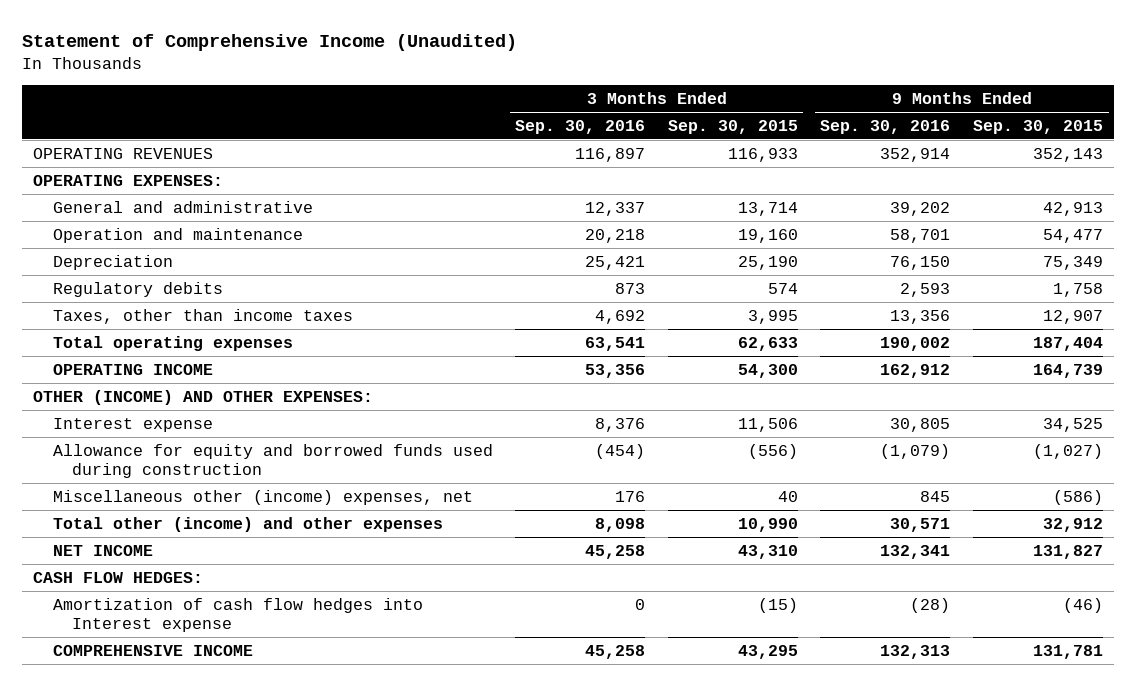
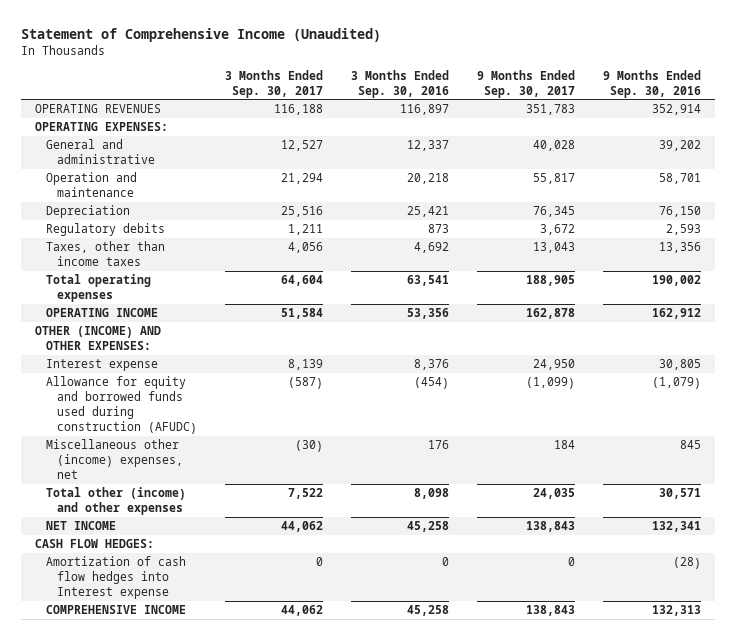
- | 3 Months Ended Sep. 30, 2016 | 3 Months Ended Sep. 30, 2015 | 9 Months Ended Sep. 30, 2016 | 9 Months Ended Sep. 30, 2015
+ | 3 Months Ended Sep. 30, 2017 | 3 Months Ended Sep. 30, 2016 | 9 Months Ended Sep. 30, 2017 | 9 Months Ended Sep. 30, 2016
- Allowance for equity and borrowed funds used during construction | (454) | (556) | (1,079) | (1,027)
+ Allowance for equity and borrowed funds used during construction (AFUDC) | (587) | (454) | (1,099) | (1,079)

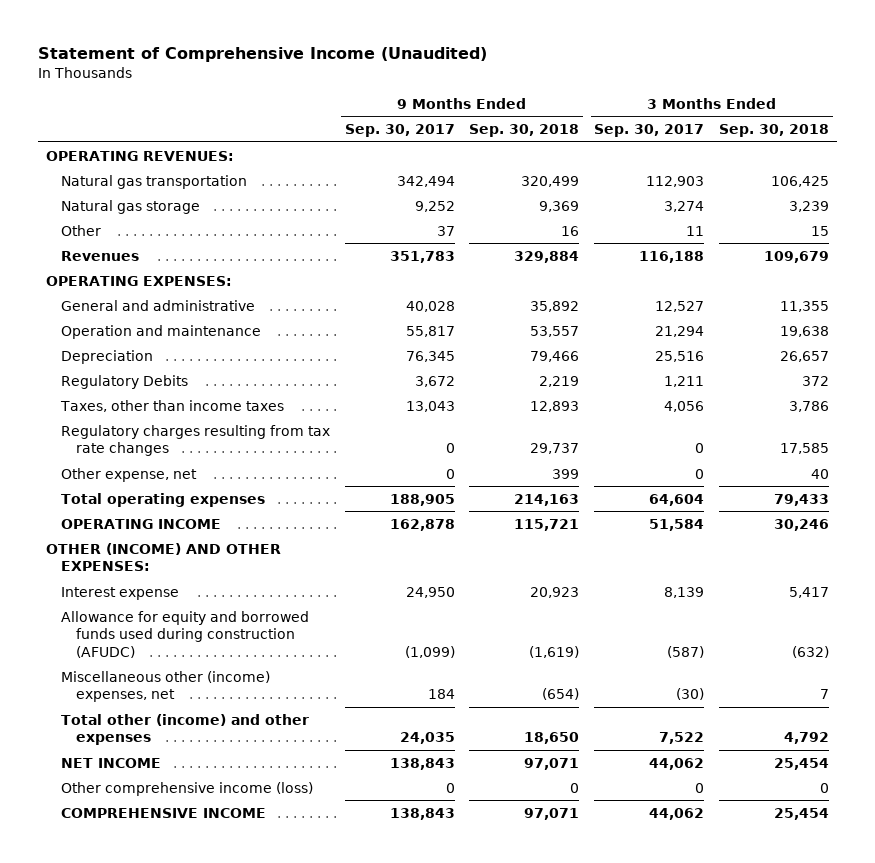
- | 3 Months Ended Sep. 30, 2017 | 3 Months Ended Sep. 30, 2016 | 9 Months Ended Sep. 30, 2017 | 9 Months Ended Sep. 30, 2016
+ | 9 Months Ended Sep. 30, 2017 | 9 Months Ended Sep. 30, 2018 | 3 Months Ended Sep. 30, 2017 | 3 Months Ended Sep. 30, 2018
- OPERATING REVENUES | 116,188 | 116,897 | 351,783 | 352,914
+ OPERATING REVENUES:
+ Natural gas transportation | 342,494 | 320,499 | 112,903 | 106,425
+ Natural gas storage | 9,252 | 9,369 | 3,274 | 3,239
+ Other | 37 | 16 | 11 | 15
+ Revenues | 351,783 | 329,884 | 116,188 | 109,679
- Regulatory debits | 1,211 | 873 | 3,672 | 2,593
+ Regulatory Debits | 3,672 | 2,219 | 1,211 | 372
+ Regulatory charges resulting from tax rate changes | 0 | 29,737 | 0 | 17,585
+ Other expense, net | 0 | 399 | 0 | 40
- CASH FLOW HEDGES:
- Amortization of cash flow hedges into Interest expense | 0 | 0 | 0 | (28)
+ Other comprehensive income (loss) | 0 | 0 | 0 | 0

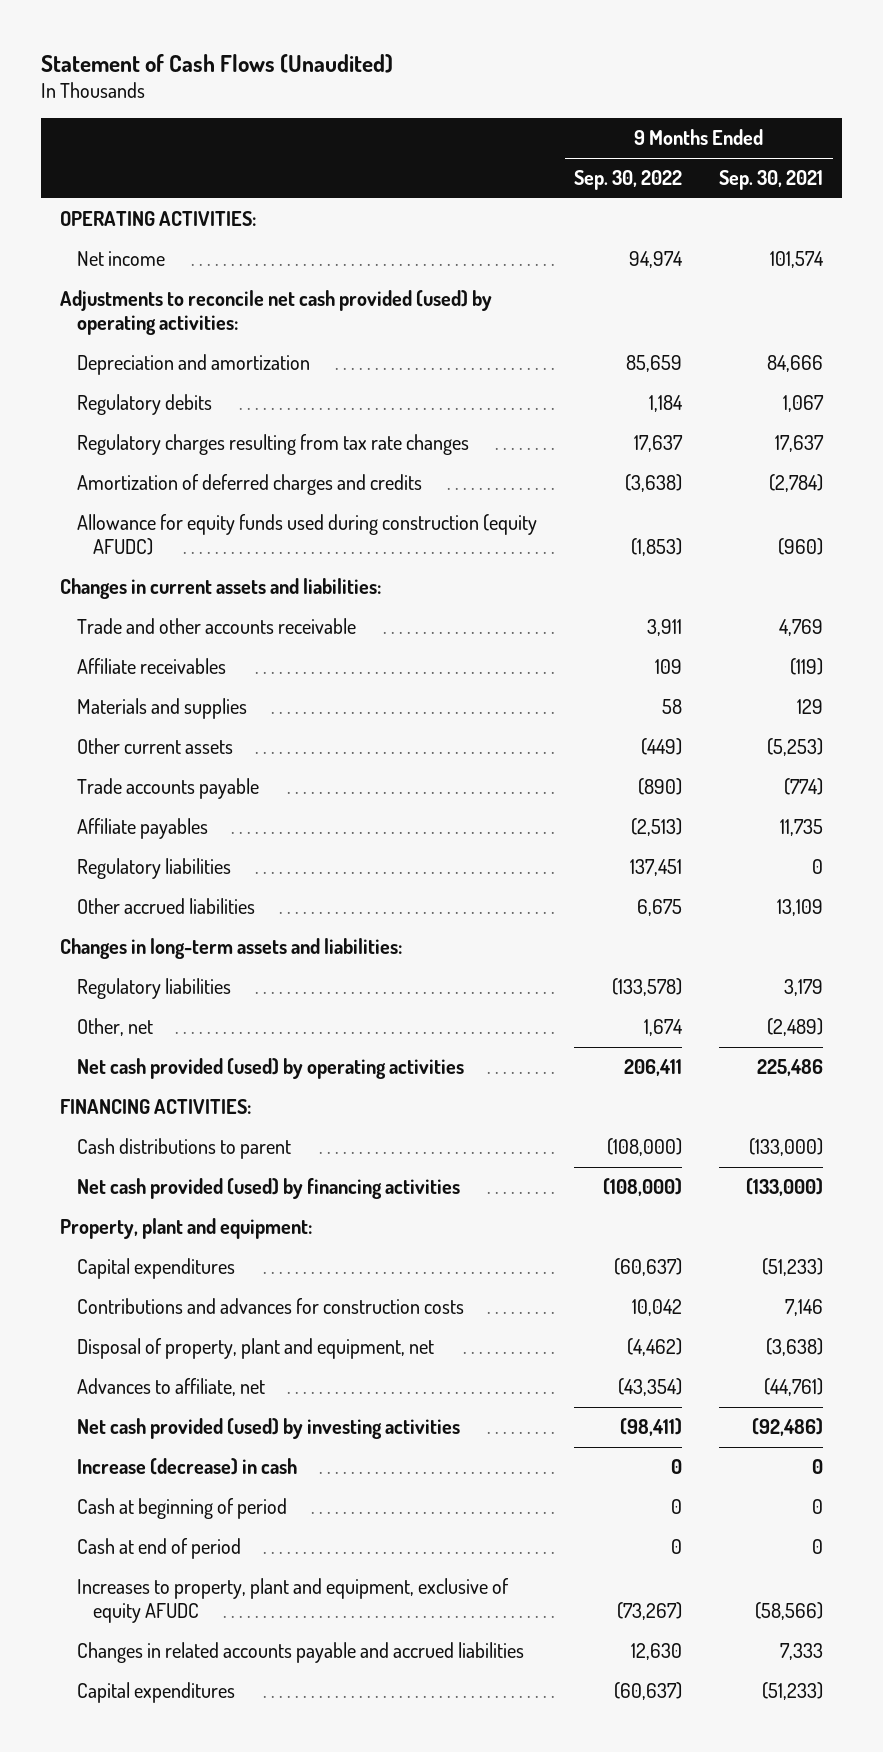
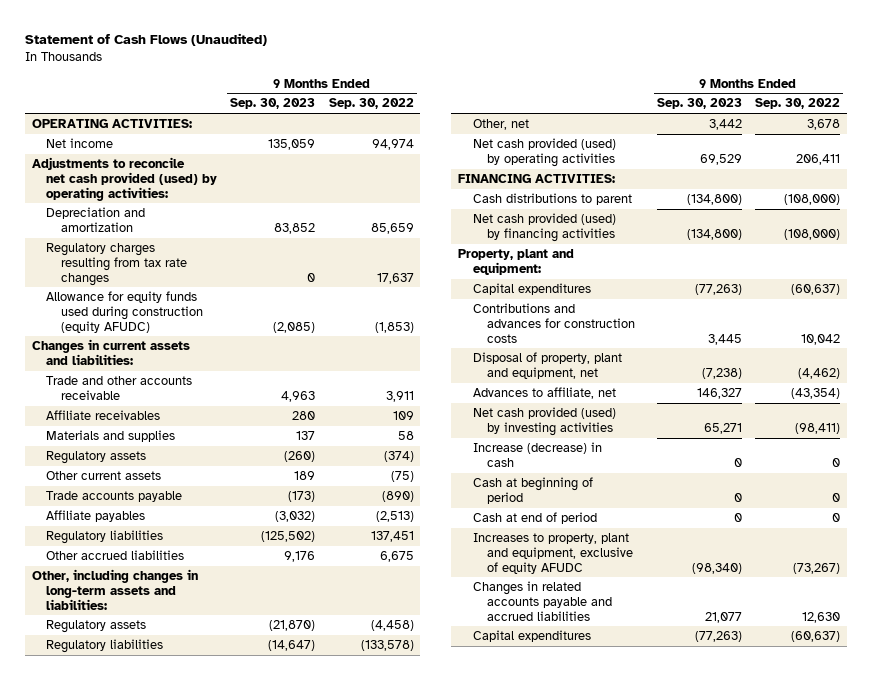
- | 9 Months Ended Sep. 30, 2022 | 9 Months Ended Sep. 30, 2021
+ | 9 Months Ended Sep. 30, 2023 | 9 Months Ended Sep. 30, 2022
- Regulatory debits | 1,184 | 1,067
- Amortization of deferred charges and credits | (3,638) | (2,784)
- Other current assets | (449) | (5,253)
+ Regulatory assets | (260) | (374)
+ Other current assets | 189 | (75)
- Changes in long-term assets and liabilities:
+ Other, including changes in long-term assets and liabilities:
+ Regulatory assets | (21,870) | (4,458)
- Other, net | 1,674 | (2,489)
+ Other, net | 3,442 | 3,678

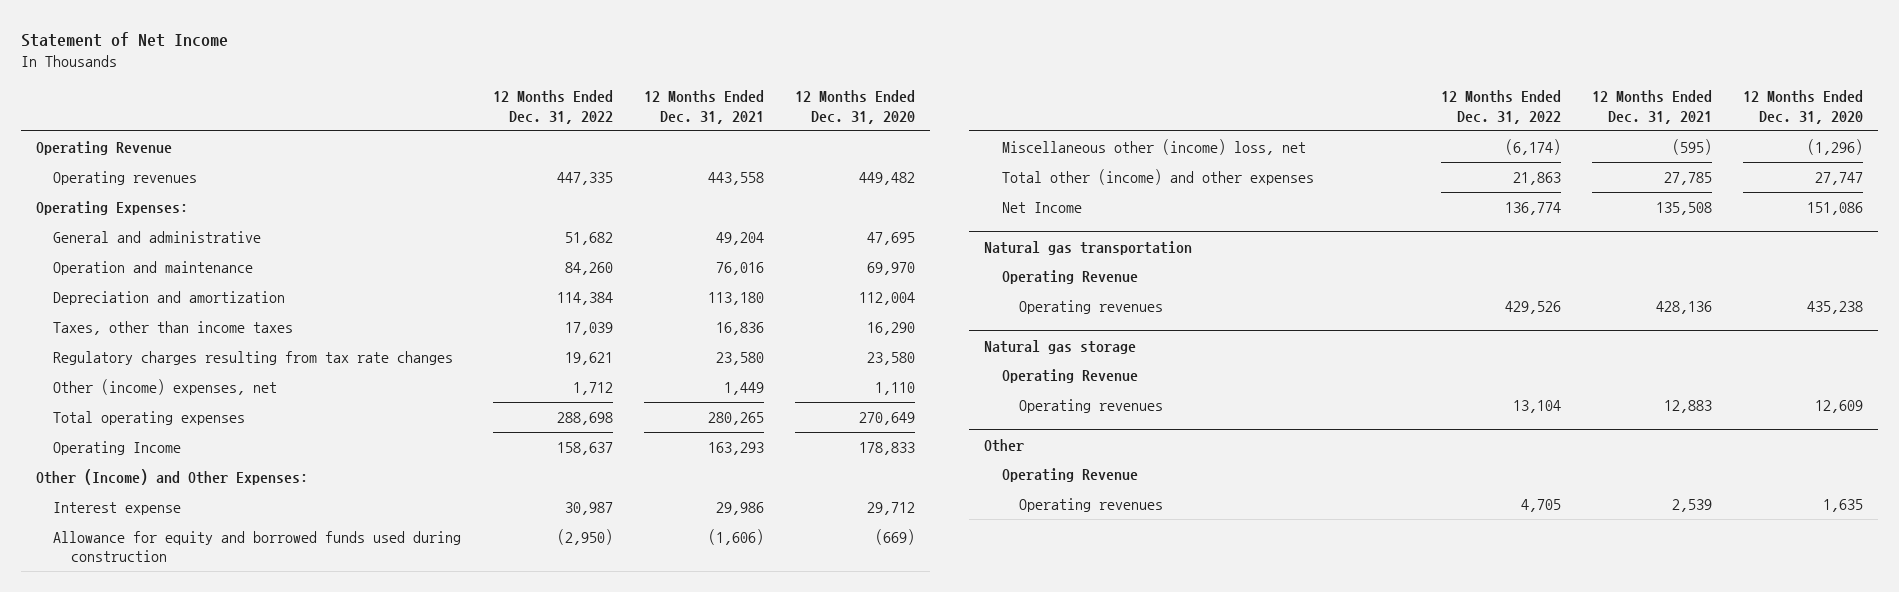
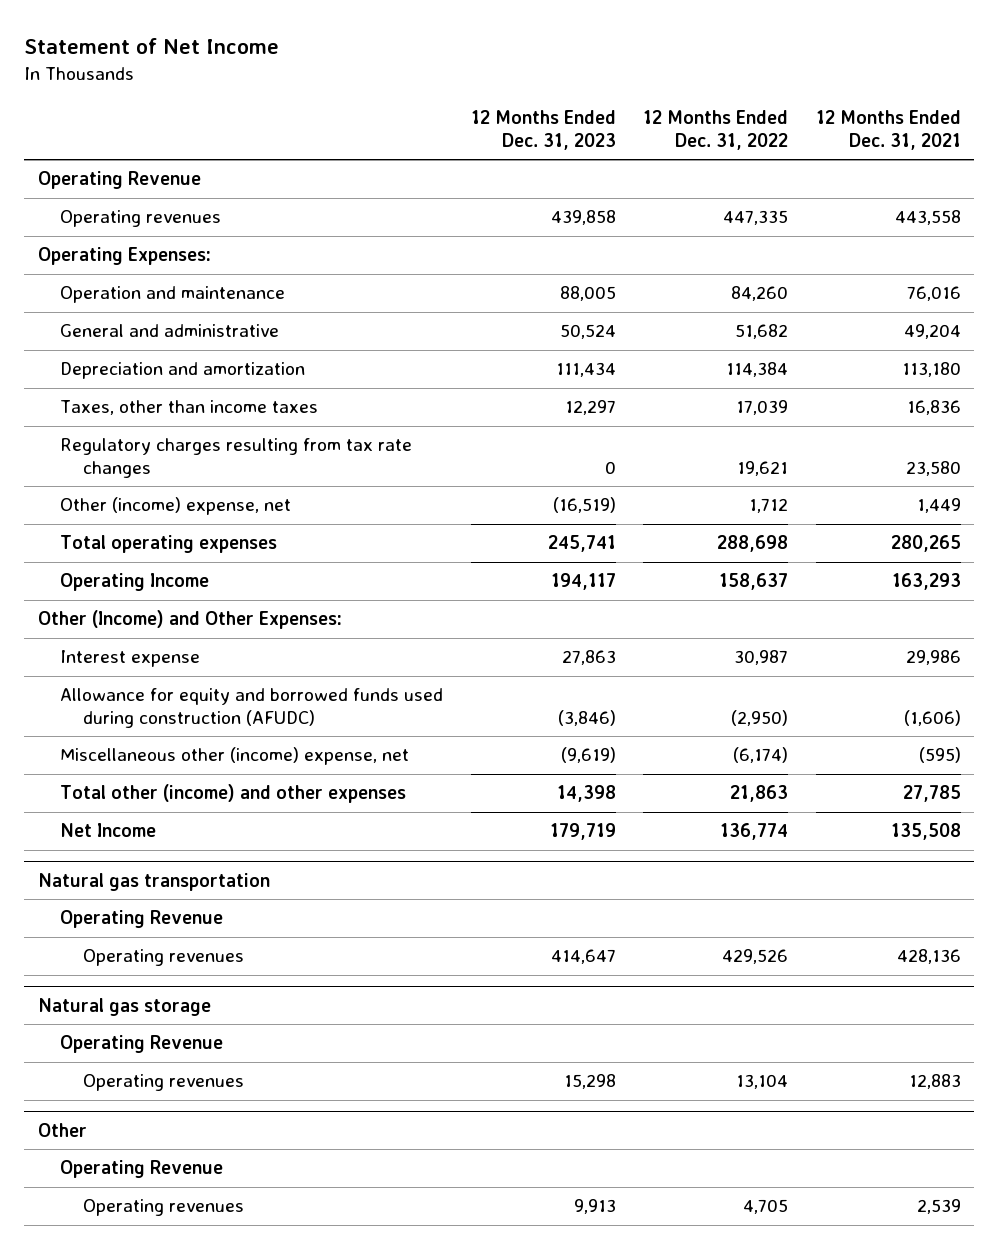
- | 12 Months Ended Dec. 31, 2022 | 12 Months Ended Dec. 31, 2021 | 12 Months Ended Dec. 31, 2020
+ | 12 Months Ended Dec. 31, 2023 | 12 Months Ended Dec. 31, 2022 | 12 Months Ended Dec. 31, 2021
moved down: General and administrative | 50,524 | 51,682 | 49,204
- Other (income) expenses, net | 1,712 | 1,449 | 1,110
+ Other (income) expense, net | (16,519) | 1,712 | 1,449
- Allowance for equity and borrowed funds used during construction | (2,950) | (1,606) | (669)
- Miscellaneous other (income) loss, net | (6,174) | (595) | (1,296)
+ Allowance for equity and borrowed funds used during construction (AFUDC) | (3,846) | (2,950) | (1,606)
+ Miscellaneous other (income) expense, net | (9,619) | (6,174) | (595)

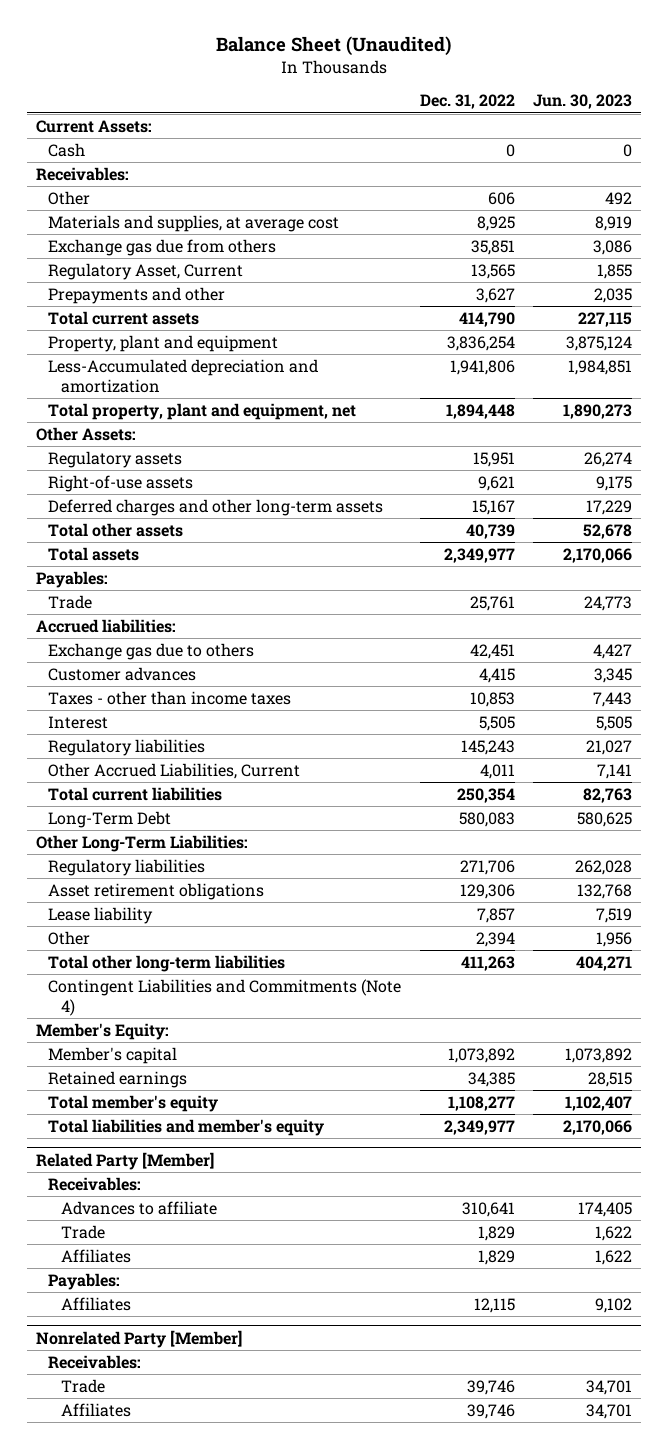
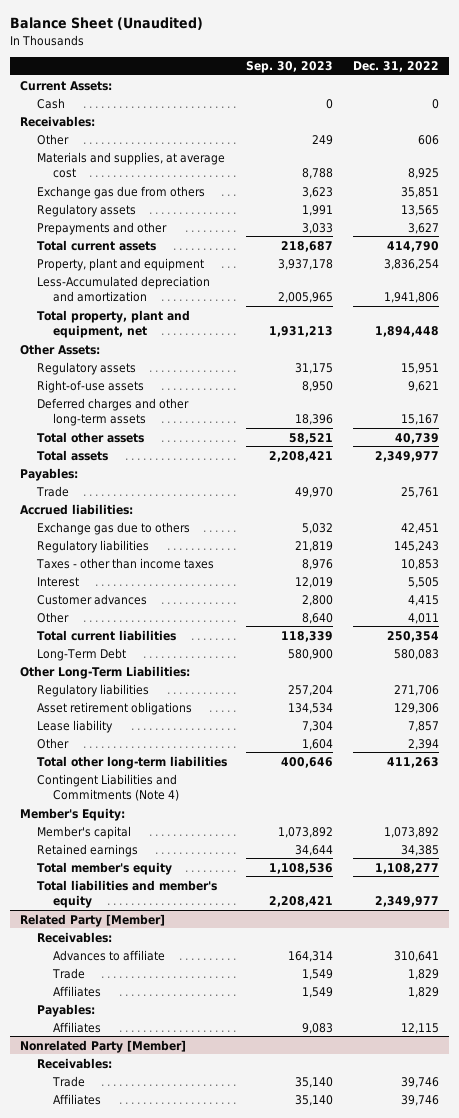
- | Dec. 31, 2022 | Jun. 30, 2023
+ | Sep. 30, 2023 | Dec. 31, 2022
- Regulatory Asset, Current | 13,565 | 1,855
+ Regulatory assets | 1,991 | 13,565
moved up: Regulatory liabilities | 21,819 | 145,243
- Other Accrued Liabilities, Current | 4,011 | 7,141
moved down: Customer advances | 2,800 | 4,415
+ Other | 8,640 | 4,011

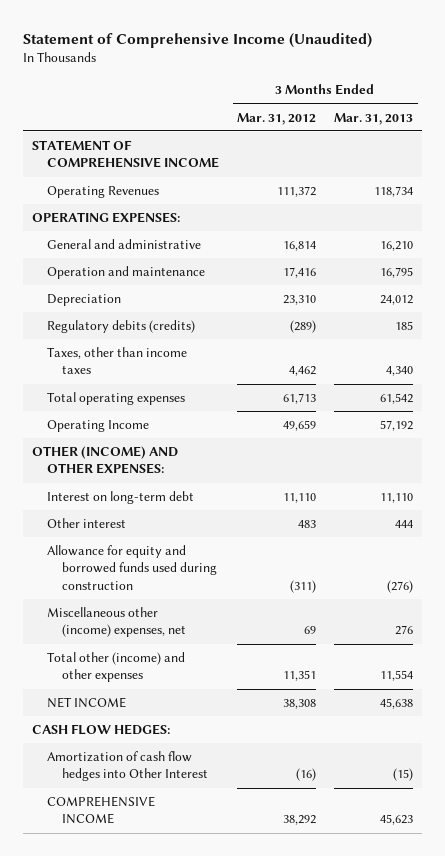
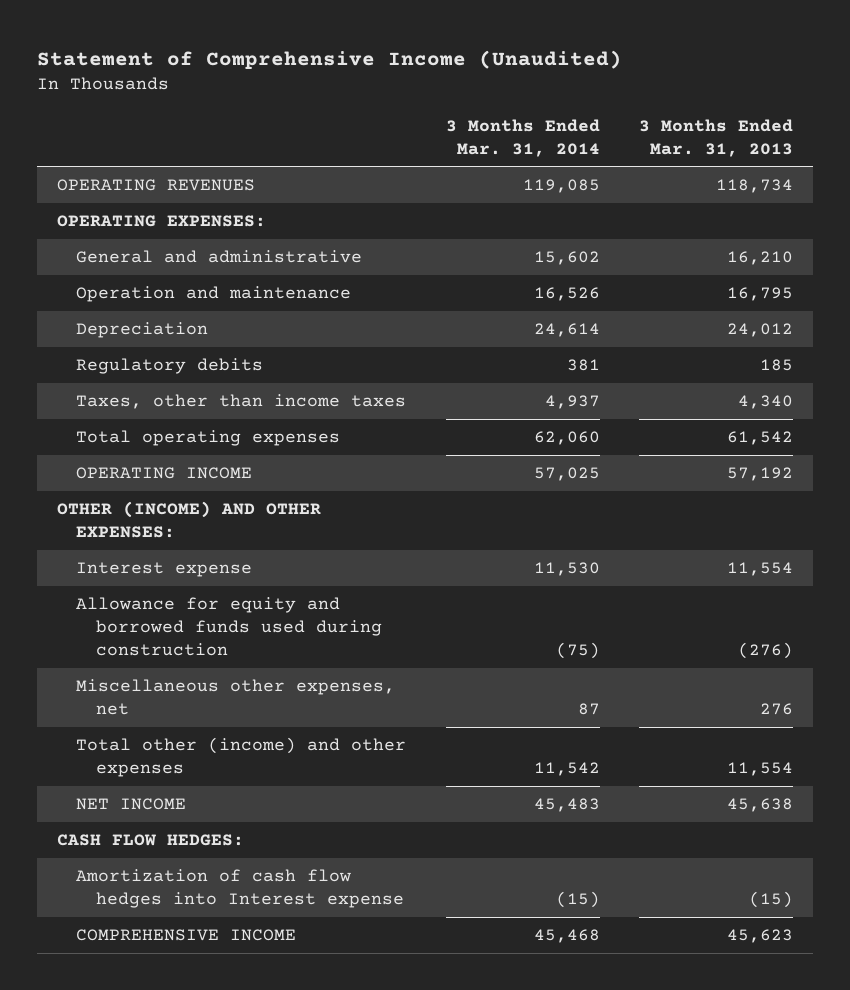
- | 3 Months Ended Mar. 31, 2012 | 3 Months Ended Mar. 31, 2013
+ | 3 Months Ended Mar. 31, 2014 | 3 Months Ended Mar. 31, 2013
- STATEMENT OF COMPREHENSIVE INCOME
- Operating Revenues | 111,372 | 118,734
+ OPERATING REVENUES | 119,085 | 118,734
- Regulatory debits (credits) | (289) | 185
+ Regulatory debits | 381 | 185
- Operating Income | 49,659 | 57,192
+ OPERATING INCOME | 57,025 | 57,192
- Interest on long-term debt | 11,110 | 11,110
- Other interest | 483 | 444
+ Interest expense | 11,530 | 11,554
- Miscellaneous other (income) expenses, net | 69 | 276
+ Miscellaneous other expenses, net | 87 | 276
- Amortization of cash flow hedges into Other Interest | (16) | (15)
+ Amortization of cash flow hedges into Interest expense | (15) | (15)

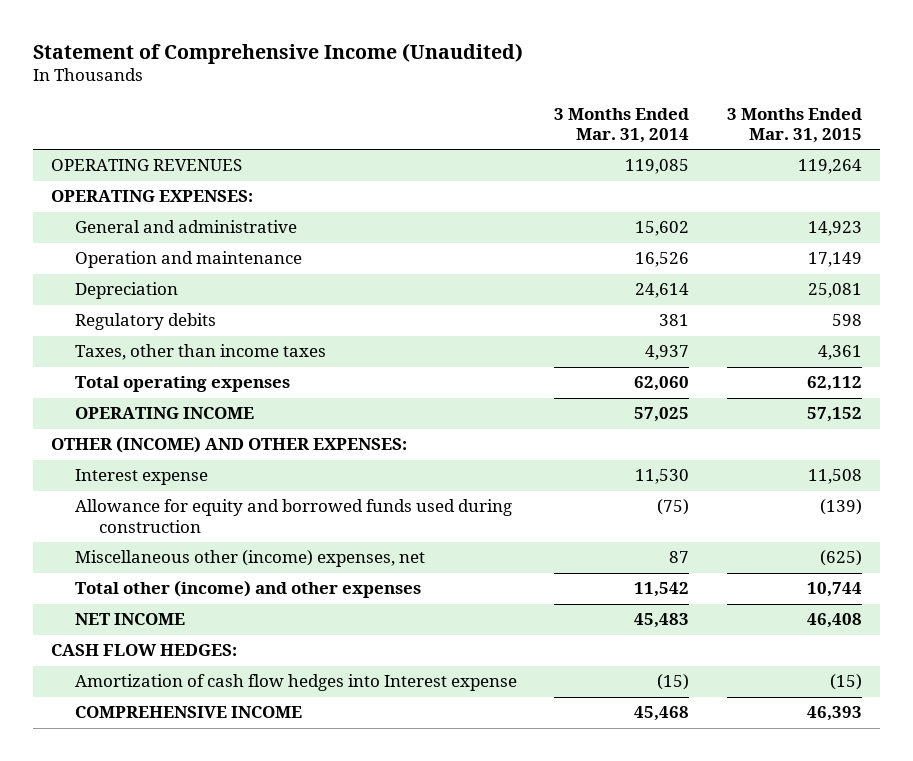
- | 3 Months Ended Mar. 31, 2014 | 3 Months Ended Mar. 31, 2013
+ | 3 Months Ended Mar. 31, 2014 | 3 Months Ended Mar. 31, 2015
- Miscellaneous other expenses, net | 87 | 276
+ Miscellaneous other (income) expenses, net | 87 | (625)

